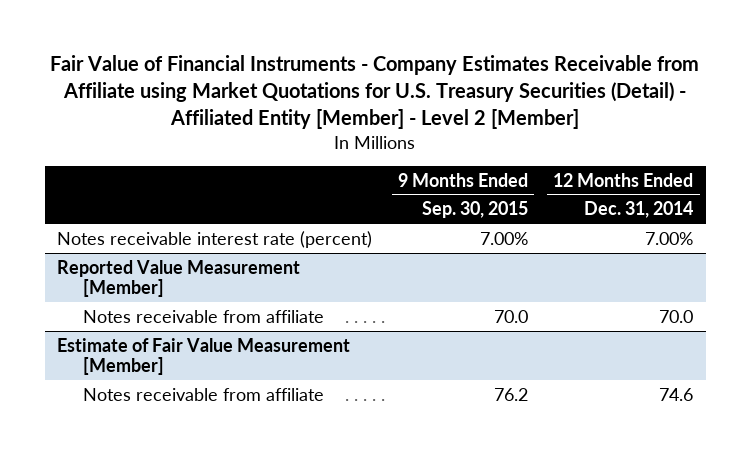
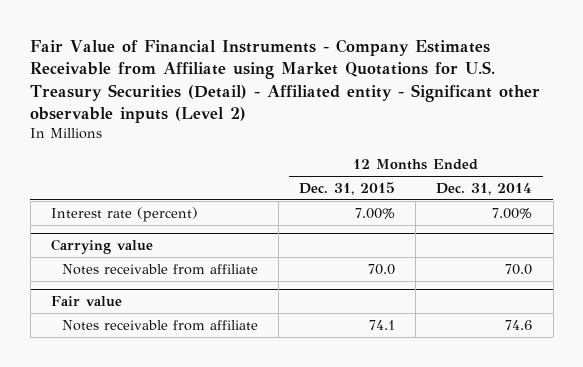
- Fair Value of Financial Instruments - Company Estimates Receivable from Affiliate using Market Quotations for U.S. Treasury Securities (Detail) - Affiliated Entity [Member] - Level 2 [Member]
+ Fair Value of Financial Instruments - Company Estimates Receivable from Affiliate using Market Quotations for U.S. Treasury Securities (Detail) - Affiliated entity - Significant other observable inputs (Level 2)
- | 9 Months Ended Sep. 30, 2015 | 12 Months Ended Dec. 31, 2014
+ | 12 Months Ended Dec. 31, 2015 | 12 Months Ended Dec. 31, 2014
- Notes receivable interest rate (percent) | 7.00% | 7.00%
- Reported Value Measurement [Member]
+ Interest rate (percent) | 7.00% | 7.00%
+ Carrying value
- Estimate of Fair Value Measurement [Member]
+ Fair value

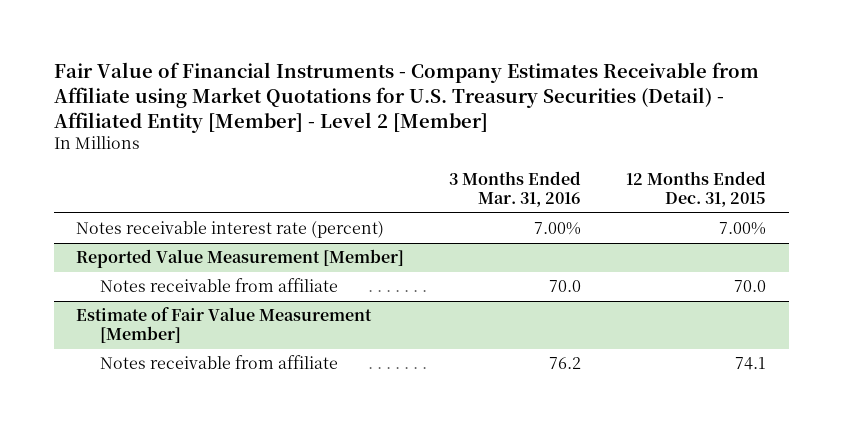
- Fair Value of Financial Instruments - Company Estimates Receivable from Affiliate using Market Quotations for U.S. Treasury Securities (Detail) - Affiliated entity - Significant other observable inputs (Level 2)
+ Fair Value of Financial Instruments - Company Estimates Receivable from Affiliate using Market Quotations for U.S. Treasury Securities (Detail) - Affiliated Entity [Member] - Level 2 [Member]
- | 12 Months Ended Dec. 31, 2015 | 12 Months Ended Dec. 31, 2014
+ | 3 Months Ended Mar. 31, 2016 | 12 Months Ended Dec. 31, 2015
- Interest rate (percent) | 7.00% | 7.00%
- Carrying value
+ Notes receivable interest rate (percent) | 7.00% | 7.00%
+ Reported Value Measurement [Member]
- Fair value
+ Estimate of Fair Value Measurement [Member]

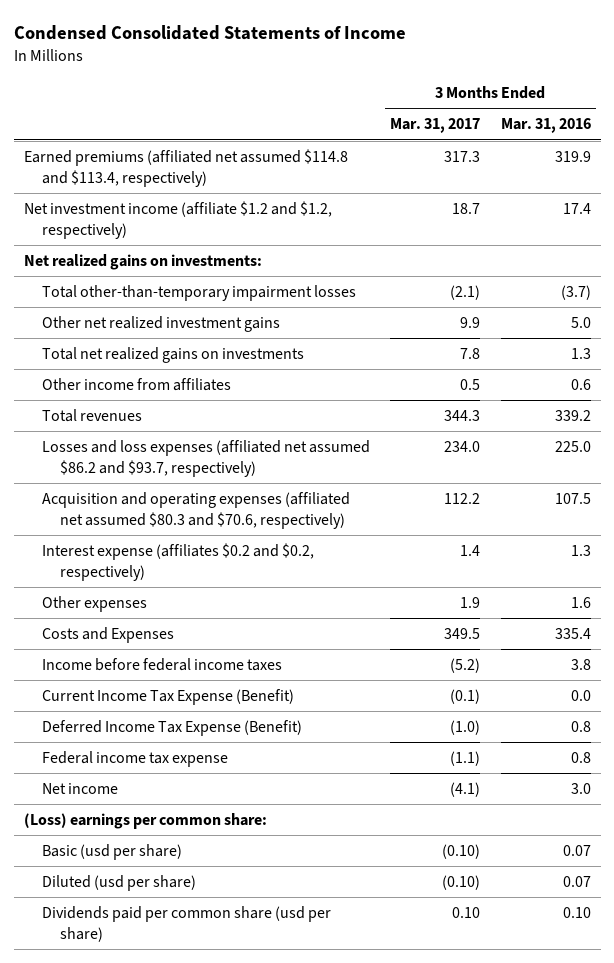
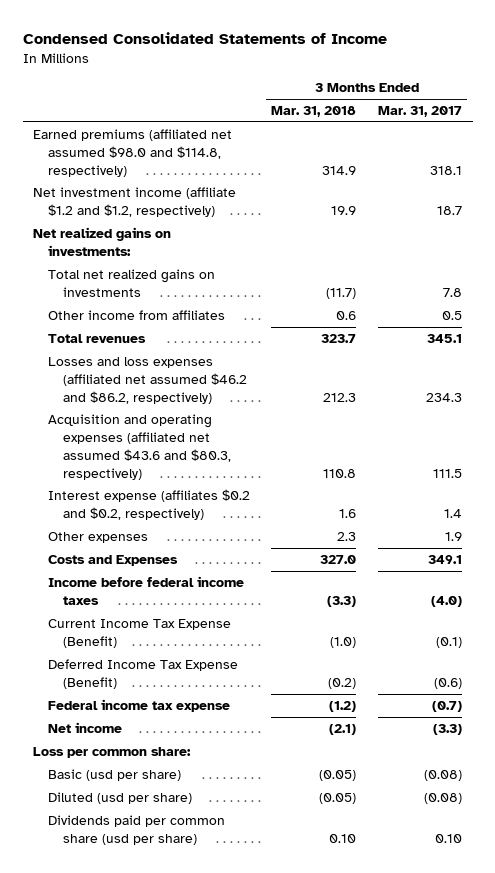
- | 3 Months Ended Mar. 31, 2017 | 3 Months Ended Mar. 31, 2016
+ | 3 Months Ended Mar. 31, 2018 | 3 Months Ended Mar. 31, 2017
- Earned premiums (affiliated net assumed $114.8 and $113.4, respectively) | 317.3 | 319.9
+ Earned premiums (affiliated net assumed $98.0 and $114.8, respectively) | 314.9 | 318.1
- Total other-than-temporary impairment losses | (2.1) | (3.7)
- Other net realized investment gains | 9.9 | 5.0
- Total revenues | 344.3 | 339.2
- Losses and loss expenses (affiliated net assumed $86.2 and $93.7, respectively) | 234.0 | 225.0
- Acquisition and operating expenses (affiliated net assumed $80.3 and $70.6, respectively) | 112.2 | 107.5
+ Total revenues | 323.7 | 345.1
+ Losses and loss expenses (affiliated net assumed $46.2 and $86.2, respectively) | 212.3 | 234.3
+ Acquisition and operating expenses (affiliated net assumed $43.6 and $80.3, respectively) | 110.8 | 111.5
- Costs and Expenses | 349.5 | 335.4
- Income before federal income taxes | (5.2) | 3.8
+ Costs and Expenses | 327.0 | 349.1
+ Income before federal income taxes | (3.3) | (4.0)
- Deferred Income Tax Expense (Benefit) | (1.0) | 0.8
- Federal income tax expense | (1.1) | 0.8
- Net income | (4.1) | 3.0
- (Loss) earnings per common share:
- Basic (usd per share) | (0.10) | 0.07
- Diluted (usd per share) | (0.10) | 0.07
+ Deferred Income Tax Expense (Benefit) | (0.2) | (0.6)
+ Federal income tax expense | (1.2) | (0.7)
+ Net income | (2.1) | (3.3)
+ Loss per common share:
+ Basic (usd per share) | (0.05) | (0.08)
+ Diluted (usd per share) | (0.05) | (0.08)

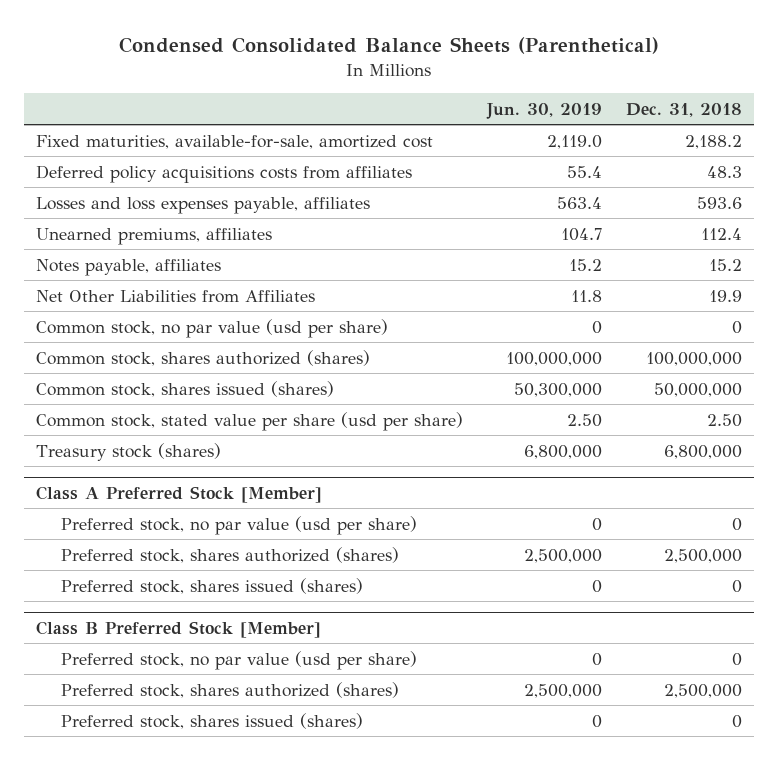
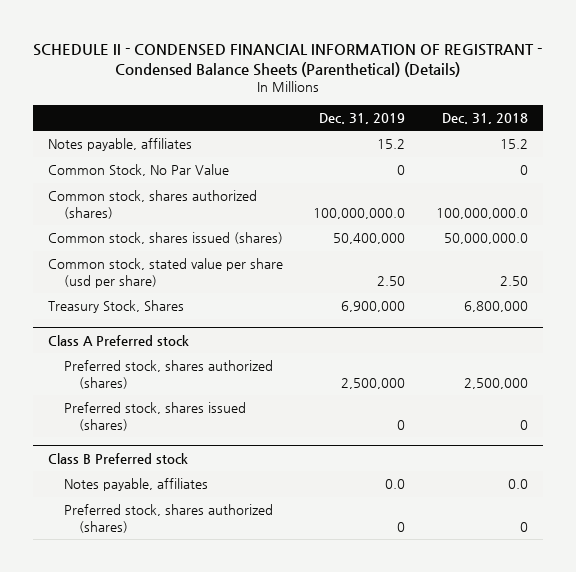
- Condensed Consolidated Balance Sheets (Parenthetical)
+ SCHEDULE II - CONDENSED FINANCIAL INFORMATION OF REGISTRANT - Condensed Balance Sheets (Parenthetical) (Details)
- | Jun. 30, 2019 | Dec. 31, 2018
+ | Dec. 31, 2019 | Dec. 31, 2018
- Fixed maturities, available-for-sale, amortized cost | 2,119.0 | 2,188.2
- Deferred policy acquisitions costs from affiliates | 55.4 | 48.3
- Losses and loss expenses payable, affiliates | 563.4 | 593.6
- Unearned premiums, affiliates | 104.7 | 112.4
- Net Other Liabilities from Affiliates | 11.8 | 19.9
- Common stock, no par value (usd per share) | 0 | 0
- Common stock, shares authorized (shares) | 100,000,000 | 100,000,000
- Common stock, shares issued (shares) | 50,300,000 | 50,000,000
+ Common Stock, No Par Value | 0 | 0
+ Common stock, shares authorized (shares) | 100,000,000.0 | 100,000,000.0
+ Common stock, shares issued (shares) | 50,400,000 | 50,000,000.0
- Treasury stock (shares) | 6,800,000 | 6,800,000
- Class A Preferred Stock [Member]
- Preferred stock, no par value (usd per share) | 0 | 0
- Preferred stock, shares authorized (shares) | 2,500,000 | 2,500,000
- Preferred stock, shares issued (shares) | 0 | 0
- Class B Preferred Stock [Member]
- Preferred stock, no par value (usd per share) | 0 | 0
+ Treasury Stock, Shares | 6,900,000 | 6,800,000
+ Class A Preferred stock
+ Class B Preferred stock
+ Notes payable, affiliates | 0.0 | 0.0
+ Preferred stock, shares authorized (shares) | 0 | 0

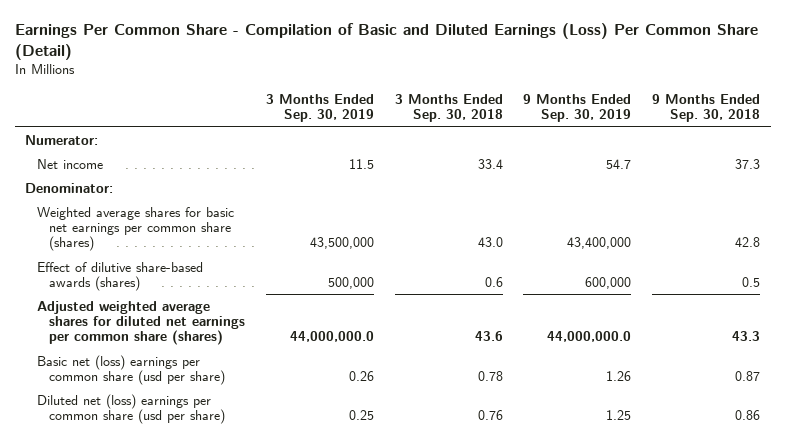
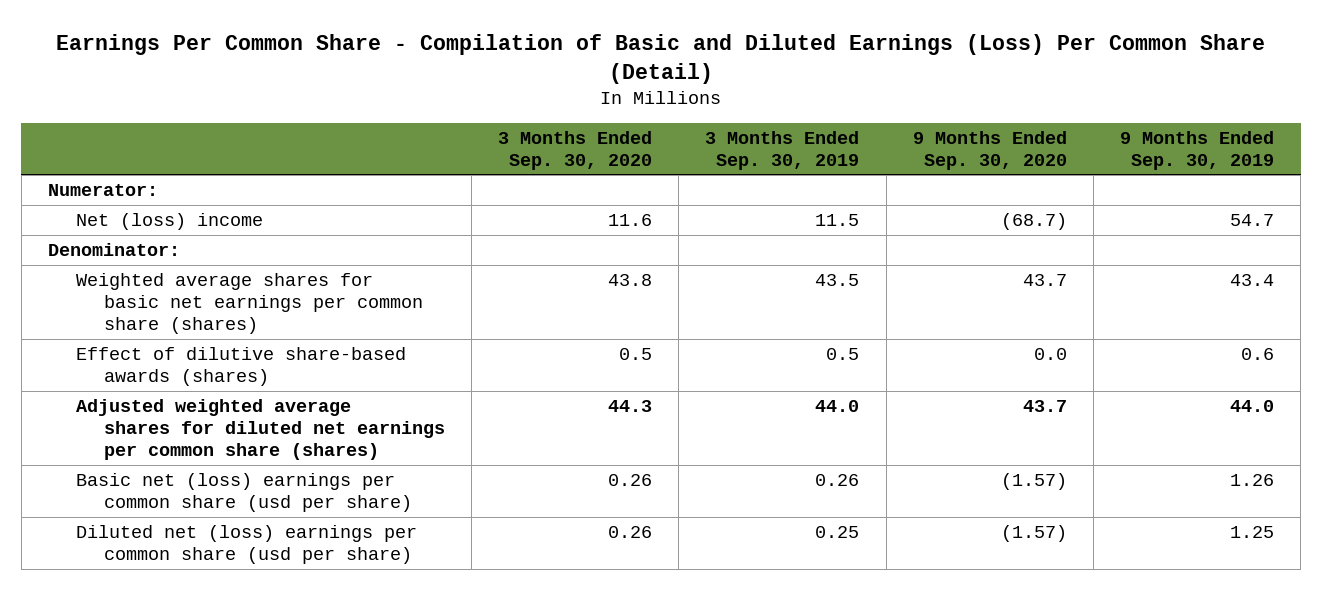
- | 3 Months Ended Sep. 30, 2019 | 3 Months Ended Sep. 30, 2018 | 9 Months Ended Sep. 30, 2019 | 9 Months Ended Sep. 30, 2018
+ | 3 Months Ended Sep. 30, 2020 | 3 Months Ended Sep. 30, 2019 | 9 Months Ended Sep. 30, 2020 | 9 Months Ended Sep. 30, 2019
- Net income | 11.5 | 33.4 | 54.7 | 37.3
+ Net (loss) income | 11.6 | 11.5 | (68.7) | 54.7
- Weighted average shares for basic net earnings per common share (shares) | 43,500,000 | 43.0 | 43,400,000 | 42.8
- Effect of dilutive share-based awards (shares) | 500,000 | 0.6 | 600,000 | 0.5
- Adjusted weighted average shares for diluted net earnings per common share (shares) | 44,000,000.0 | 43.6 | 44,000,000.0 | 43.3
+ Weighted average shares for basic net earnings per common share (shares) | 43.8 | 43.5 | 43.7 | 43.4
+ Effect of dilutive share-based awards (shares) | 0.5 | 0.5 | 0.0 | 0.6
+ Adjusted weighted average shares for diluted net earnings per common share (shares) | 44.3 | 44.0 | 43.7 | 44.0

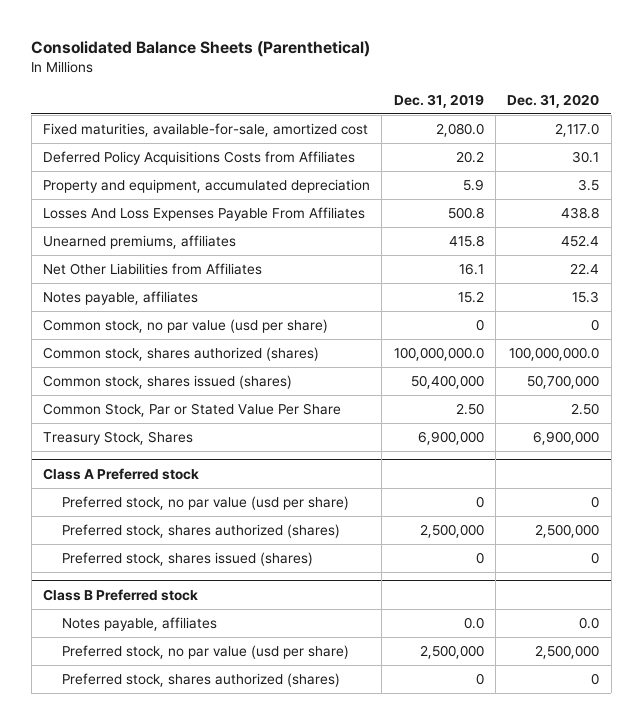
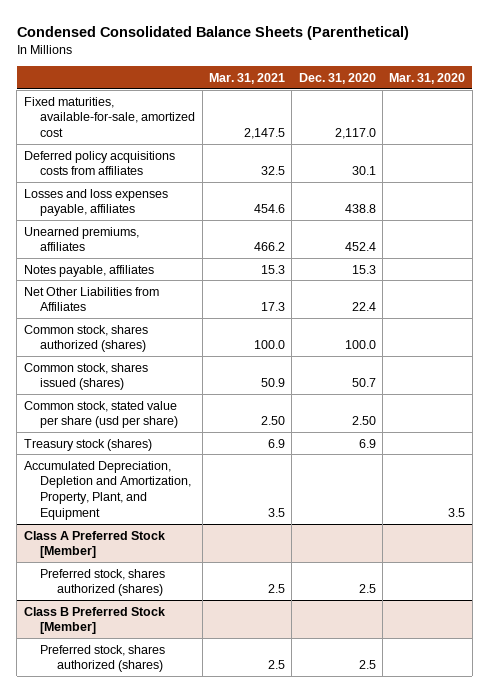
- Consolidated Balance Sheets (Parenthetical)
+ Condensed Consolidated Balance Sheets (Parenthetical)
- | Dec. 31, 2019 | Dec. 31, 2020
+ | Mar. 31, 2021 | Dec. 31, 2020 | Mar. 31, 2020
- Deferred Policy Acquisitions Costs from Affiliates | 20.2 | 30.1
- Property and equipment, accumulated depreciation | 5.9 | 3.5
- Losses And Loss Expenses Payable From Affiliates | 500.8 | 438.8
+ Deferred policy acquisitions costs from affiliates | 32.5 | 30.1 |
+ Losses and loss expenses payable, affiliates | 454.6 | 438.8 |
- Common stock, no par value (usd per share) | 0 | 0
- Common stock, shares authorized (shares) | 100,000,000.0 | 100,000,000.0
- Common stock, shares issued (shares) | 50,400,000 | 50,700,000
- Common Stock, Par or Stated Value Per Share | 2.50 | 2.50
- Treasury Stock, Shares | 6,900,000 | 6,900,000
- Class A Preferred stock
- Preferred stock, no par value (usd per share) | 0 | 0
- Preferred stock, shares authorized (shares) | 2,500,000 | 2,500,000
- Preferred stock, shares issued (shares) | 0 | 0
- Class B Preferred stock
- Notes payable, affiliates | 0.0 | 0.0
- Preferred stock, no par value (usd per share) | 2,500,000 | 2,500,000
- Preferred stock, shares authorized (shares) | 0 | 0
moved down: Net Other Liabilities from Affiliates | 17.3 | 22.4 |
+ Common stock, shares authorized (shares) | 100.0 | 100.0 |
+ Common stock, shares issued (shares) | 50.9 | 50.7 |
+ Common stock, stated value per share (usd per share) | 2.50 | 2.50 |
+ Treasury stock (shares) | 6.9 | 6.9 |
+ Accumulated Depreciation, Depletion and Amortization, Property, Plant, and Equipment | 3.5 | | 3.5
+ Class A Preferred Stock [Member]
+ Preferred stock, shares authorized (shares) | 2.5 | 2.5 |
+ Class B Preferred Stock [Member]
+ Preferred stock, shares authorized (shares) | 2.5 | 2.5 |

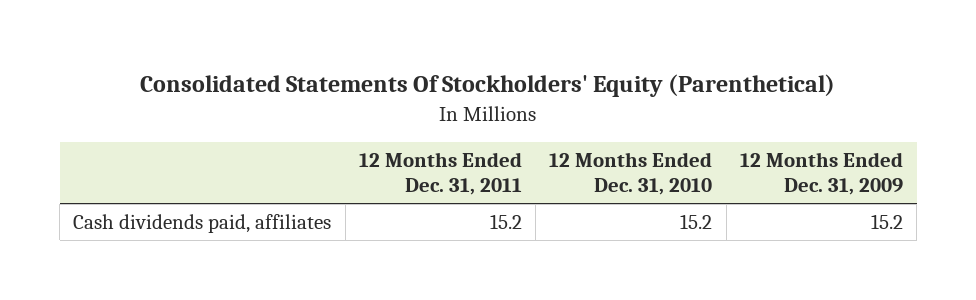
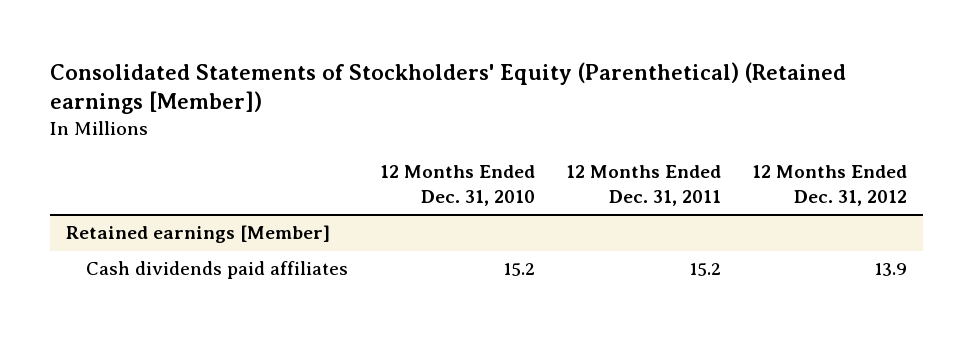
- Consolidated Statements Of Stockholders' Equity (Parenthetical)
+ Consolidated Statements of Stockholders' Equity (Parenthetical) (Retained earnings [Member])
- | 12 Months Ended Dec. 31, 2011 | 12 Months Ended Dec. 31, 2010 | 12 Months Ended Dec. 31, 2009
+ | 12 Months Ended Dec. 31, 2010 | 12 Months Ended Dec. 31, 2011 | 12 Months Ended Dec. 31, 2012
- Cash dividends paid, affiliates | 15.2 | 15.2 | 15.2
+ Retained earnings [Member]
+ Cash dividends paid affiliates | 15.2 | 15.2 | 13.9

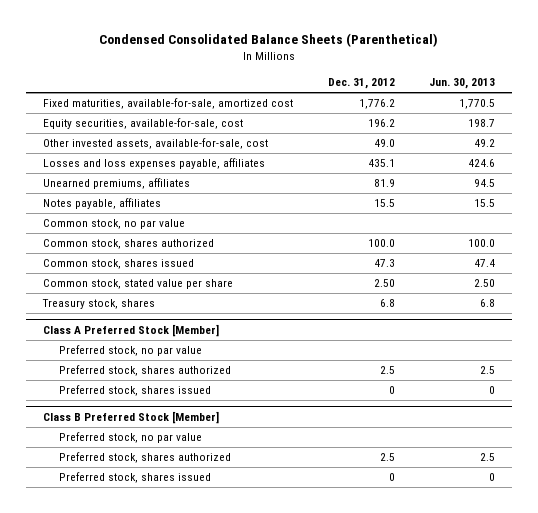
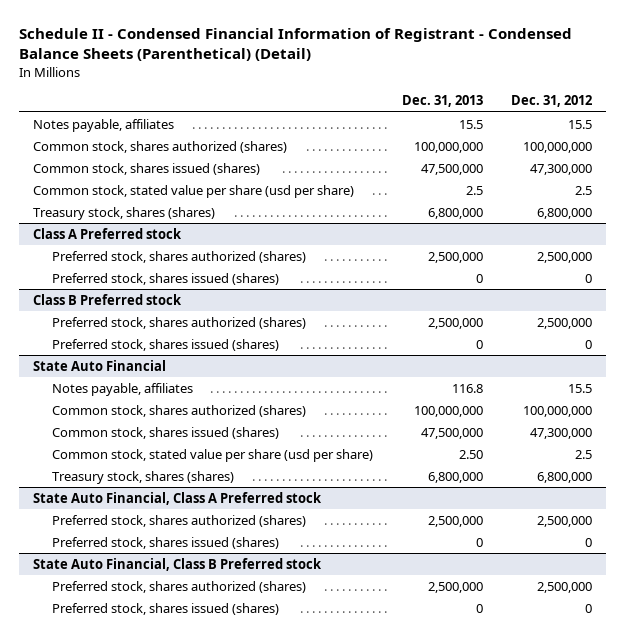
- Condensed Consolidated Balance Sheets (Parenthetical)
+ Schedule II - Condensed Financial Information of Registrant - Condensed Balance Sheets (Parenthetical) (Detail)
- | Dec. 31, 2012 | Jun. 30, 2013
+ | Dec. 31, 2013 | Dec. 31, 2012
- Fixed maturities, available-for-sale, amortized cost | 1,776.2 | 1,770.5
- Equity securities, available-for-sale, cost | 196.2 | 198.7
- Other invested assets, available-for-sale, cost | 49.0 | 49.2
- Losses and loss expenses payable, affiliates | 435.1 | 424.6
- Unearned premiums, affiliates | 81.9 | 94.5
- Common stock, no par value
- Common stock, shares authorized | 100.0 | 100.0
- Common stock, shares issued | 47.3 | 47.4
- Common stock, stated value per share | 2.50 | 2.50
- Treasury stock, shares | 6.8 | 6.8
- Class A Preferred Stock [Member]
- Preferred stock, no par value
- Preferred stock, shares authorized | 2.5 | 2.5
- Preferred stock, shares issued | 0 | 0
- Class B Preferred Stock [Member]
- Preferred stock, no par value
- Preferred stock, shares authorized | 2.5 | 2.5
- Preferred stock, shares issued | 0 | 0
+ Common stock, shares authorized (shares) | 100,000,000 | 100,000,000
+ Common stock, shares issued (shares) | 47,500,000 | 47,300,000
+ Common stock, stated value per share (usd per share) | 2.5 | 2.5
+ Treasury stock, shares (shares) | 6,800,000 | 6,800,000
+ Class A Preferred stock
+ Preferred stock, shares authorized (shares) | 2,500,000 | 2,500,000
+ Preferred stock, shares issued (shares) | 0 | 0
+ Class B Preferred stock
+ Preferred stock, shares authorized (shares) | 2,500,000 | 2,500,000
+ Preferred stock, shares issued (shares) | 0 | 0
+ State Auto Financial
+ Notes payable, affiliates | 116.8 | 15.5
+ Common stock, shares authorized (shares) | 100,000,000 | 100,000,000
+ Common stock, shares issued (shares) | 47,500,000 | 47,300,000
+ Common stock, stated value per share (usd per share) | 2.50 | 2.5
+ Treasury stock, shares (shares) | 6,800,000 | 6,800,000
+ State Auto Financial, Class A Preferred stock
+ Preferred stock, shares authorized (shares) | 2,500,000 | 2,500,000
+ Preferred stock, shares issued (shares) | 0 | 0
+ State Auto Financial, Class B Preferred stock
+ Preferred stock, shares authorized (shares) | 2,500,000 | 2,500,000
+ Preferred stock, shares issued (shares) | 0 | 0

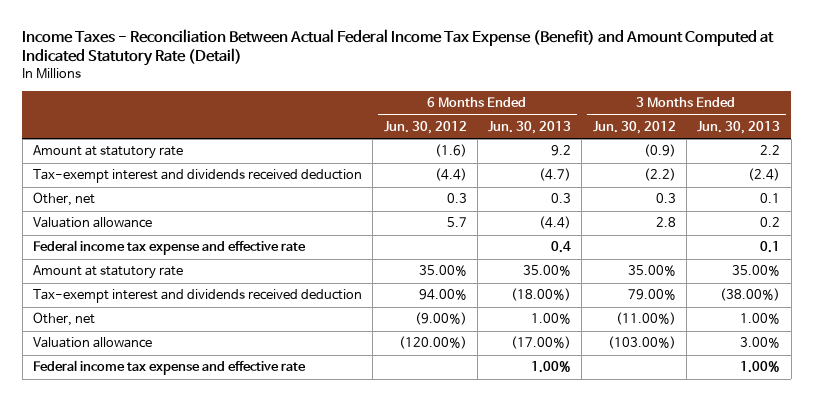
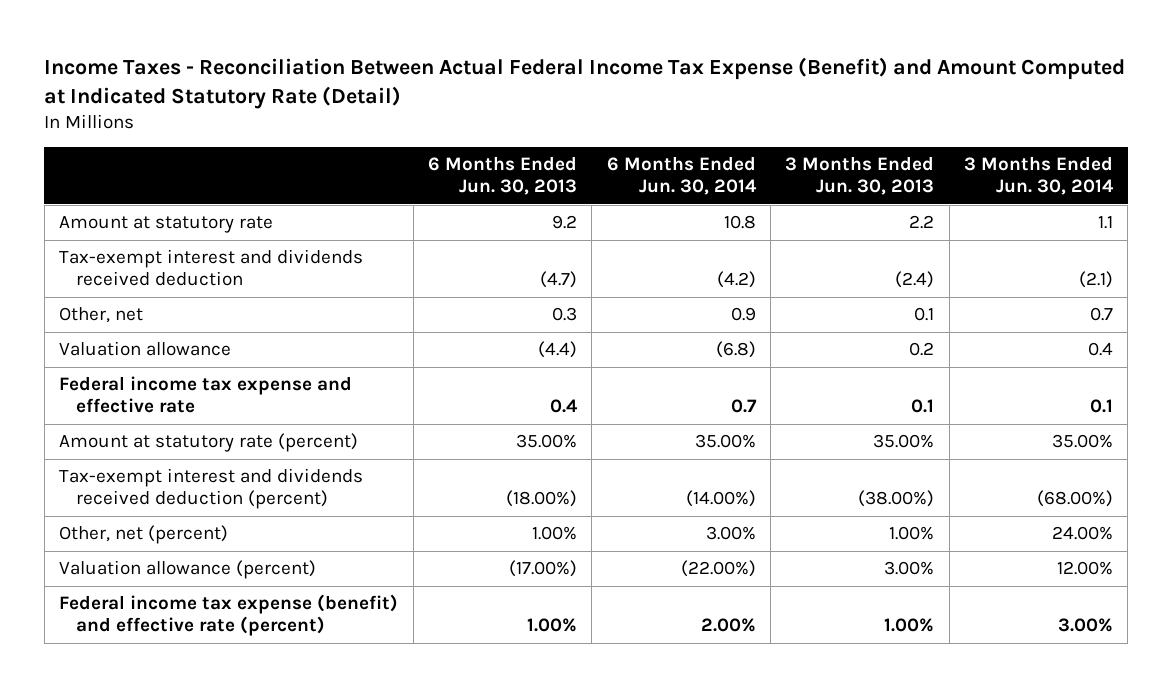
- | 6 Months Ended Jun. 30, 2012 | 6 Months Ended Jun. 30, 2013 | 3 Months Ended Jun. 30, 2012 | 3 Months Ended Jun. 30, 2013
+ | 6 Months Ended Jun. 30, 2013 | 6 Months Ended Jun. 30, 2014 | 3 Months Ended Jun. 30, 2013 | 3 Months Ended Jun. 30, 2014
- Amount at statutory rate | 35.00% | 35.00% | 35.00% | 35.00%
- Tax-exempt interest and dividends received deduction | 94.00% | (18.00%) | 79.00% | (38.00%)
- Other, net | (9.00%) | 1.00% | (11.00%) | 1.00%
- Valuation allowance | (120.00%) | (17.00%) | (103.00%) | 3.00%
- Federal income tax expense and effective rate | | 1.00% | | 1.00%
+ Amount at statutory rate (percent) | 35.00% | 35.00% | 35.00% | 35.00%
+ Tax-exempt interest and dividends received deduction (percent) | (18.00%) | (14.00%) | (38.00%) | (68.00%)
+ Other, net (percent) | 1.00% | 3.00% | 1.00% | 24.00%
+ Valuation allowance (percent) | (17.00%) | (22.00%) | 3.00% | 12.00%
+ Federal income tax expense (benefit) and effective rate (percent) | 1.00% | 2.00% | 1.00% | 3.00%

